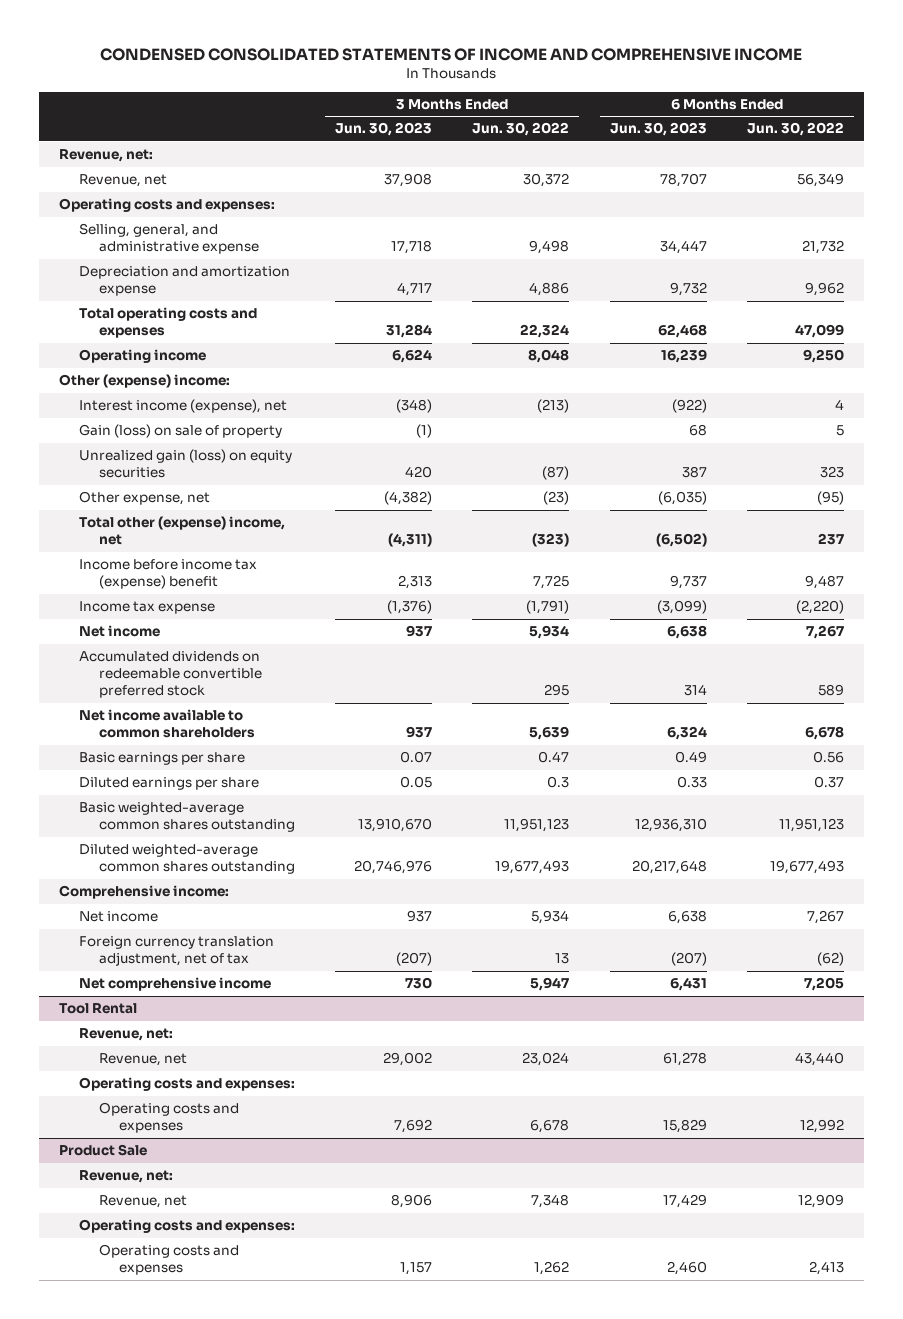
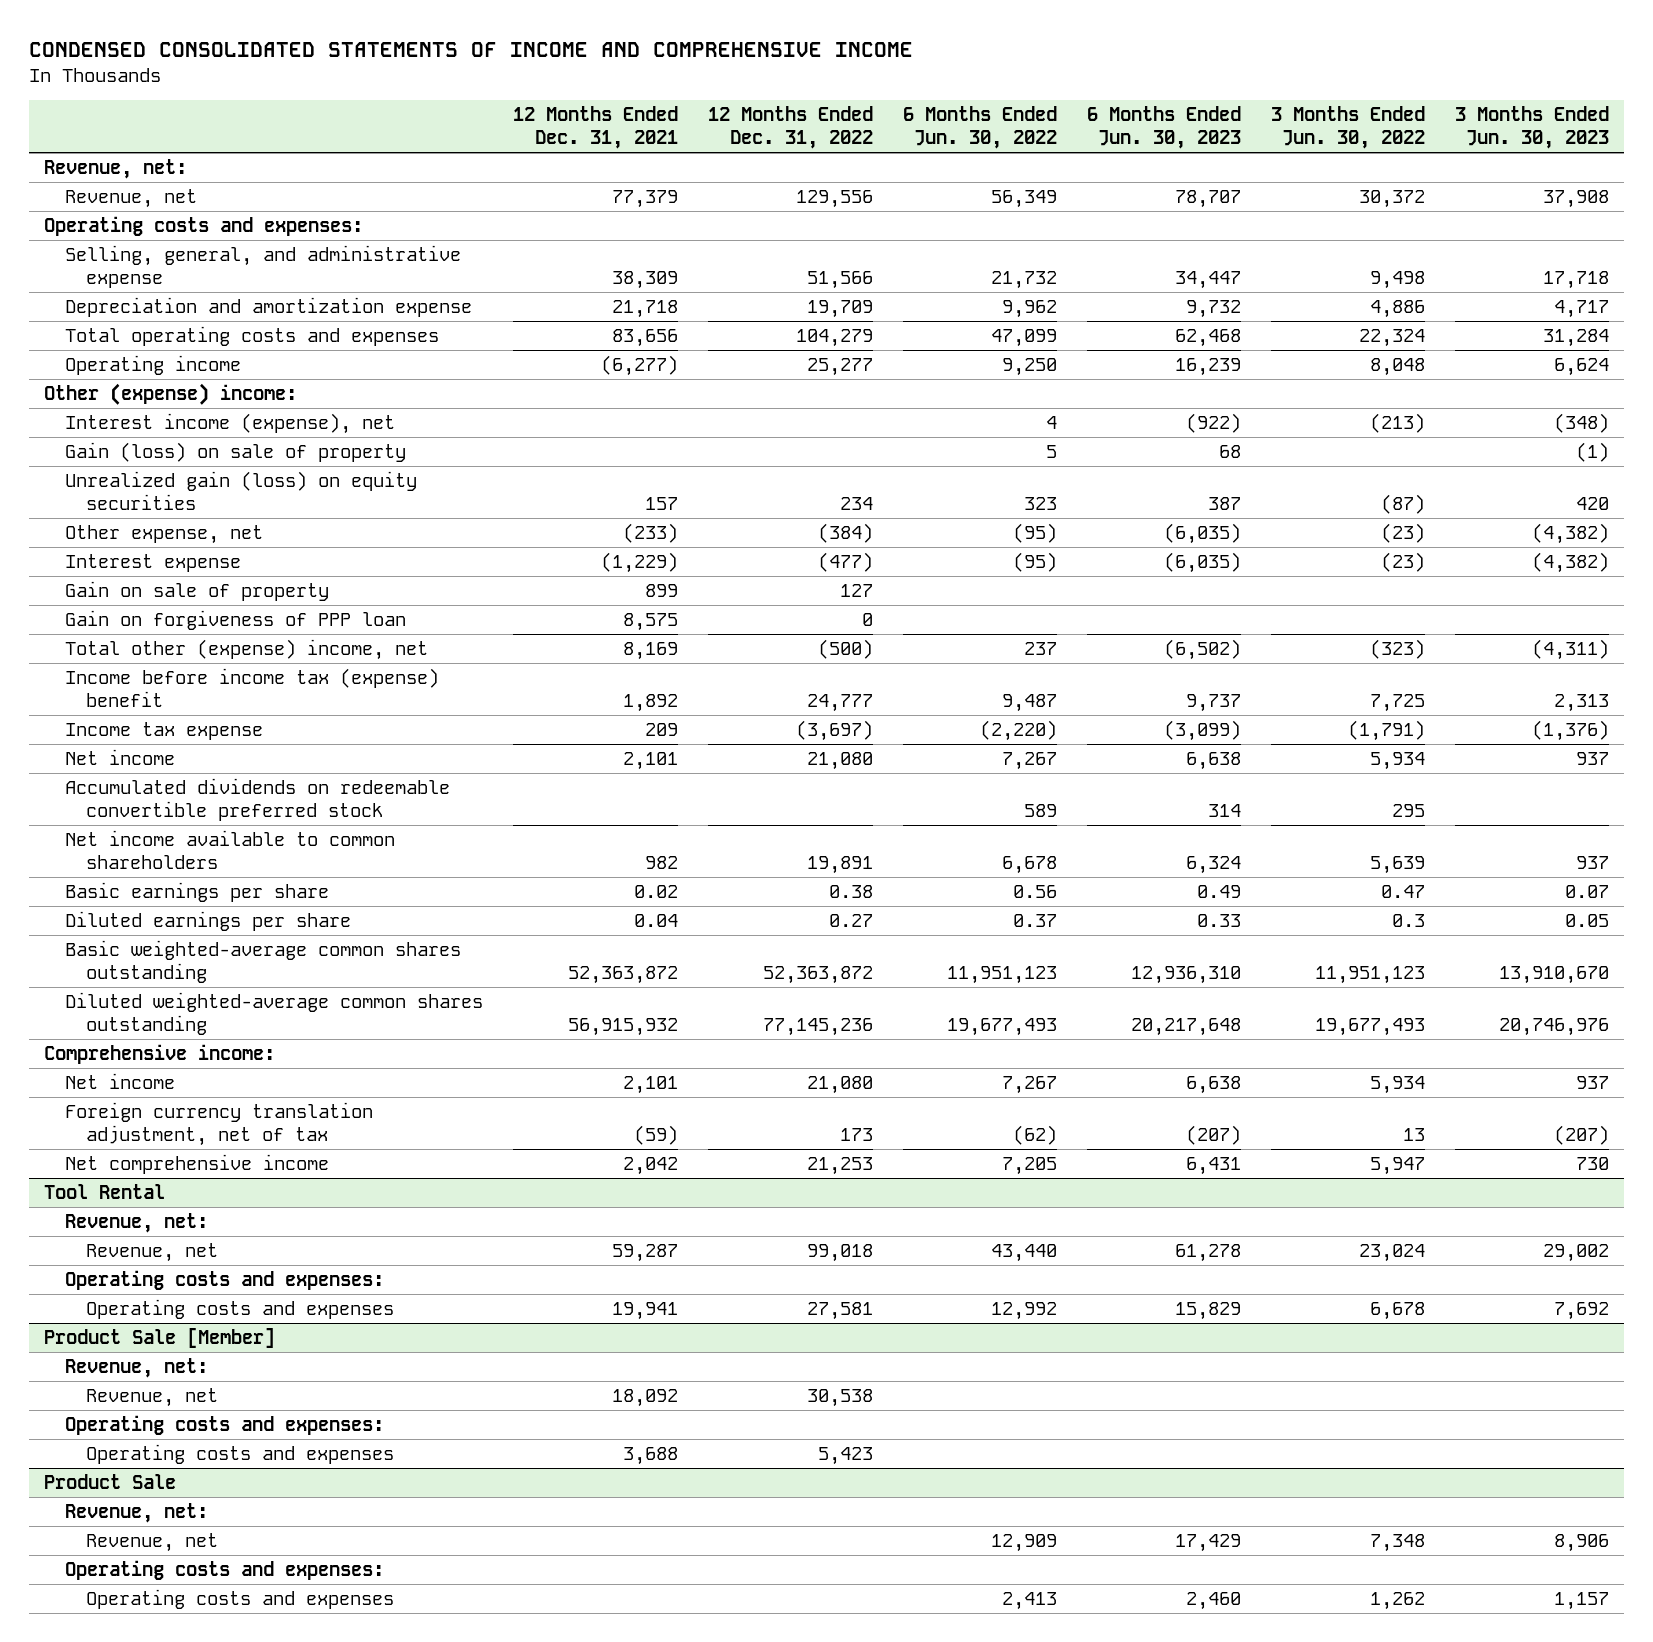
- | 3 Months Ended Jun. 30, 2023 | 3 Months Ended Jun. 30, 2022 | 6 Months Ended Jun. 30, 2023 | 6 Months Ended Jun. 30, 2022
+ | 12 Months Ended Dec. 31, 2021 | 12 Months Ended Dec. 31, 2022 | 6 Months Ended Jun. 30, 2022 | 6 Months Ended Jun. 30, 2023 | 3 Months Ended Jun. 30, 2022 | 3 Months Ended Jun. 30, 2023
+ Interest expense | (1,229) | (477) | (95) | (6,035) | (23) | (4,382)
+ Gain on sale of property | 899 | 127 | | | |
+ Gain on forgiveness of PPP loan | 8,575 | 0 | | | |
+ Product Sale [Member]
+ Revenue, net:
+ Revenue, net | 18,092 | 30,538 | | | |
+ Operating costs and expenses:
+ Operating costs and expenses | 3,688 | 5,423 | | | |

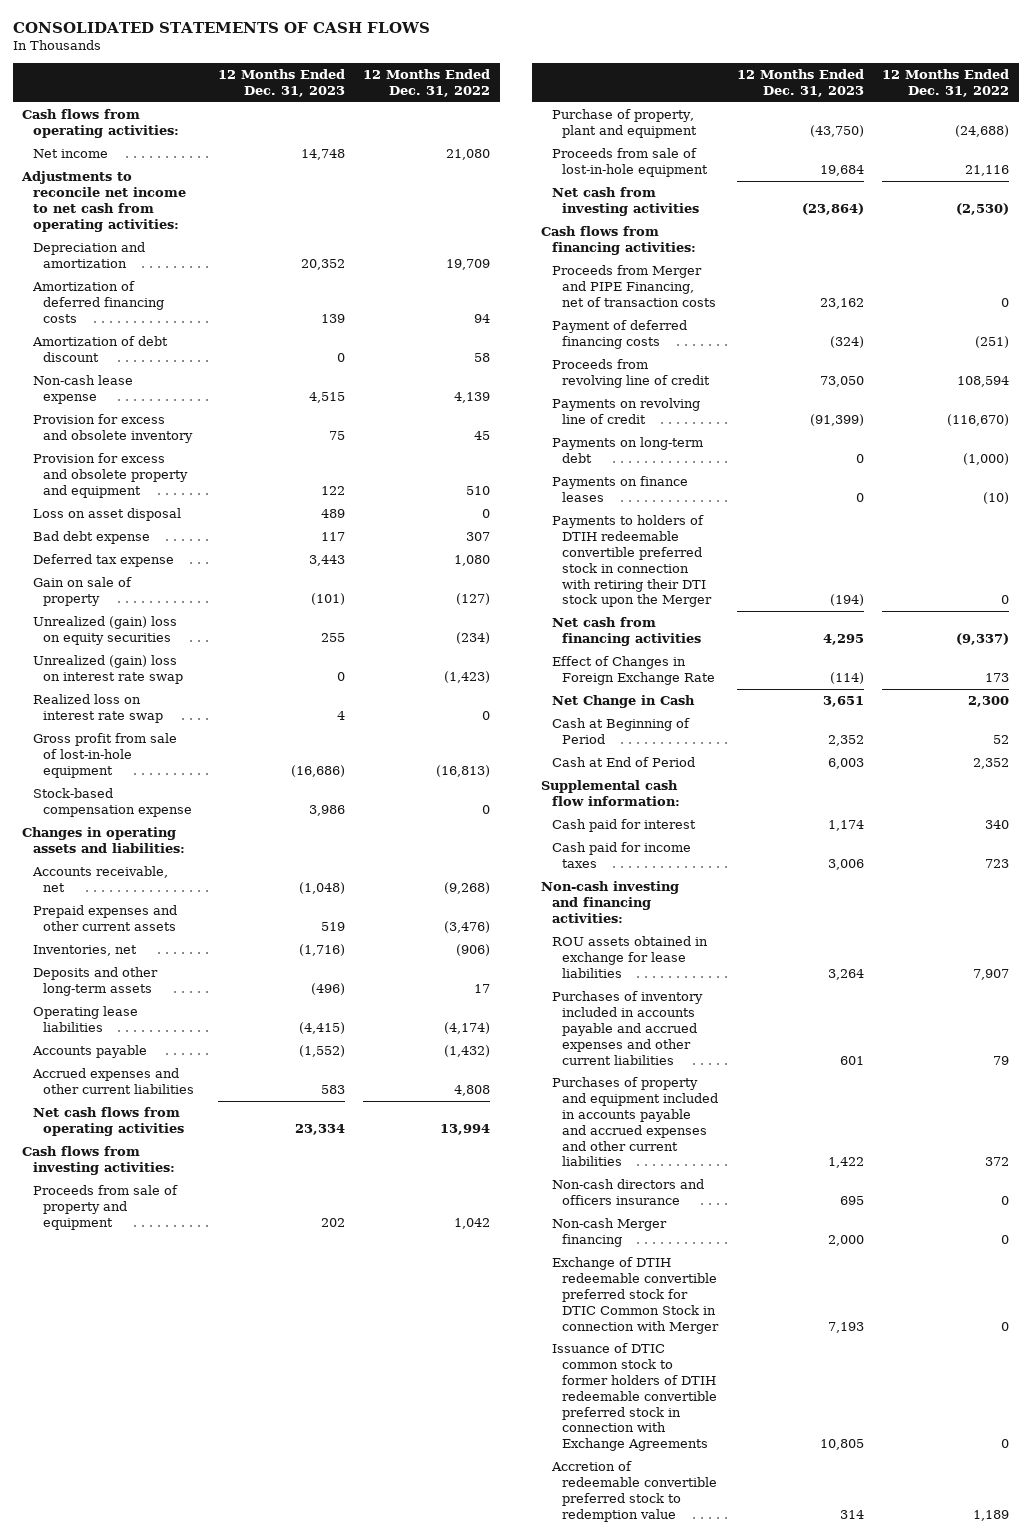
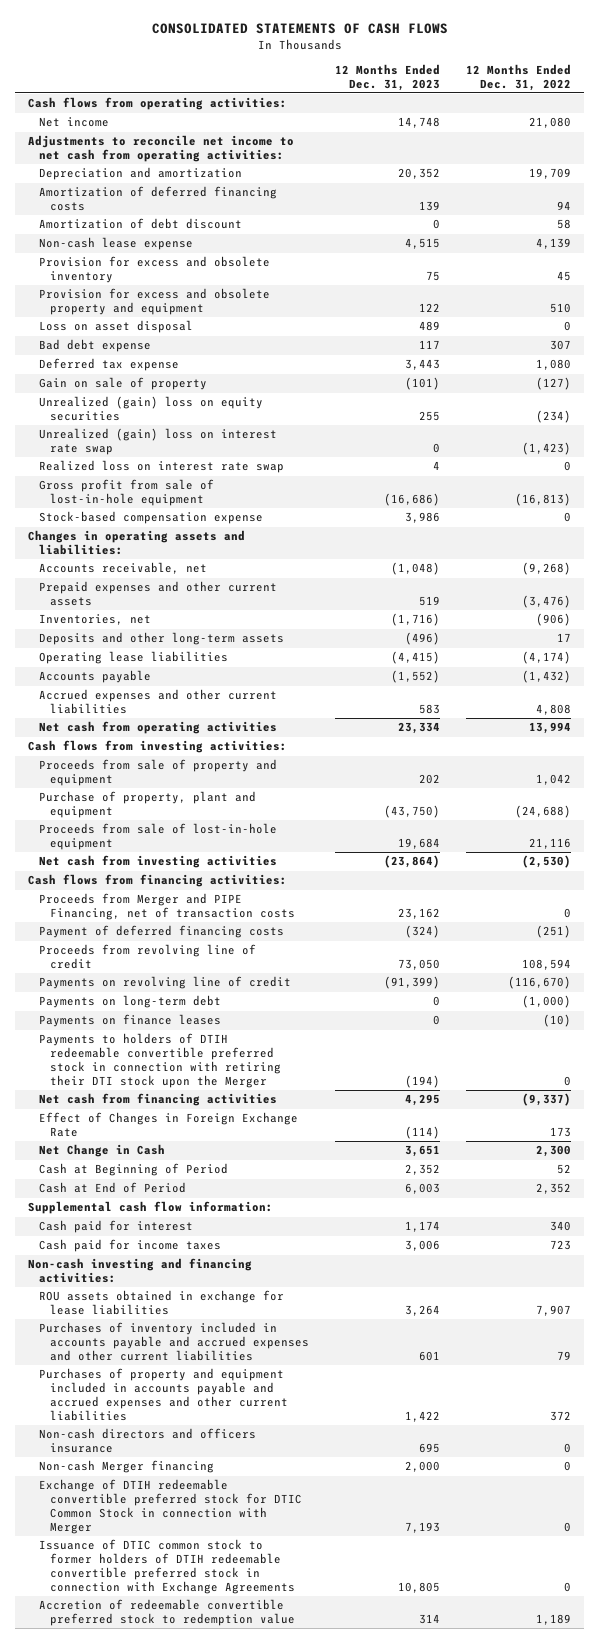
- Net cash flows from operating activities | 23,334 | 13,994
+ Net cash from operating activities | 23,334 | 13,994

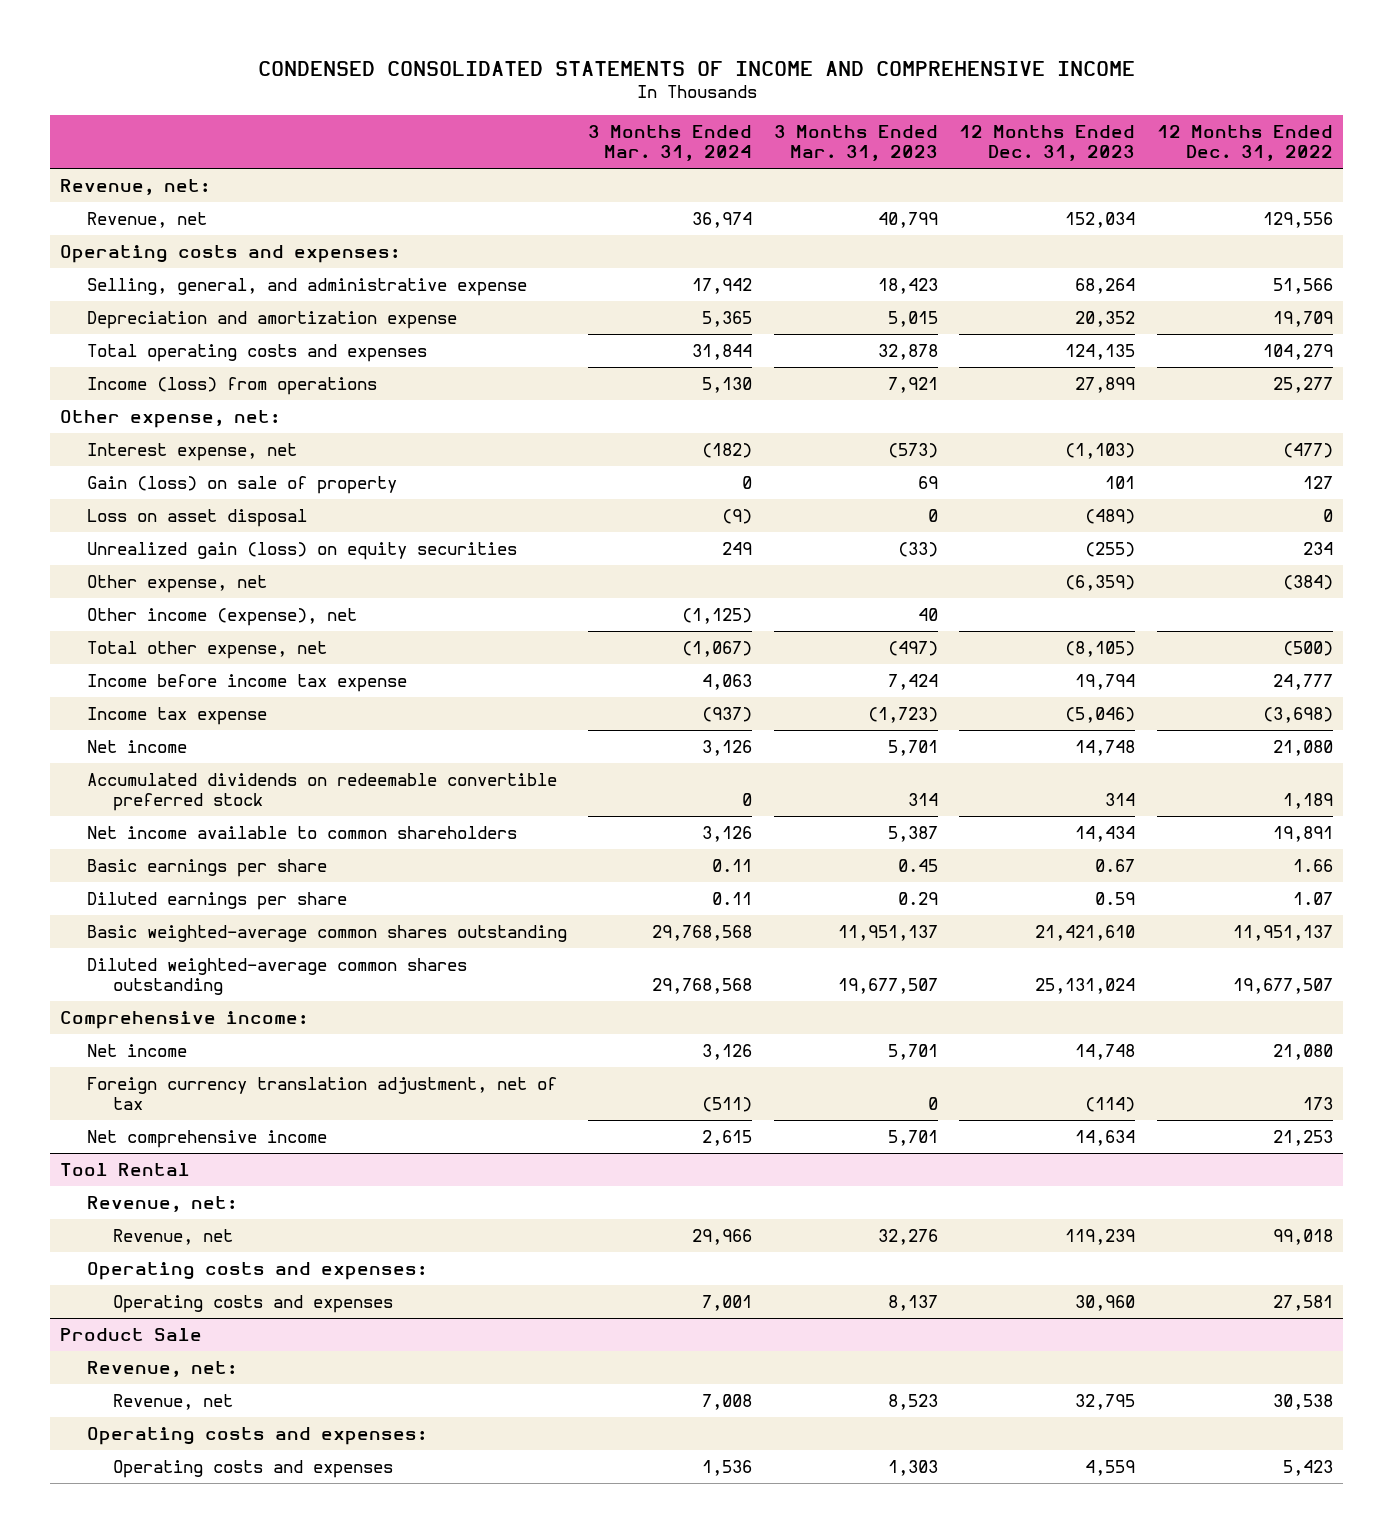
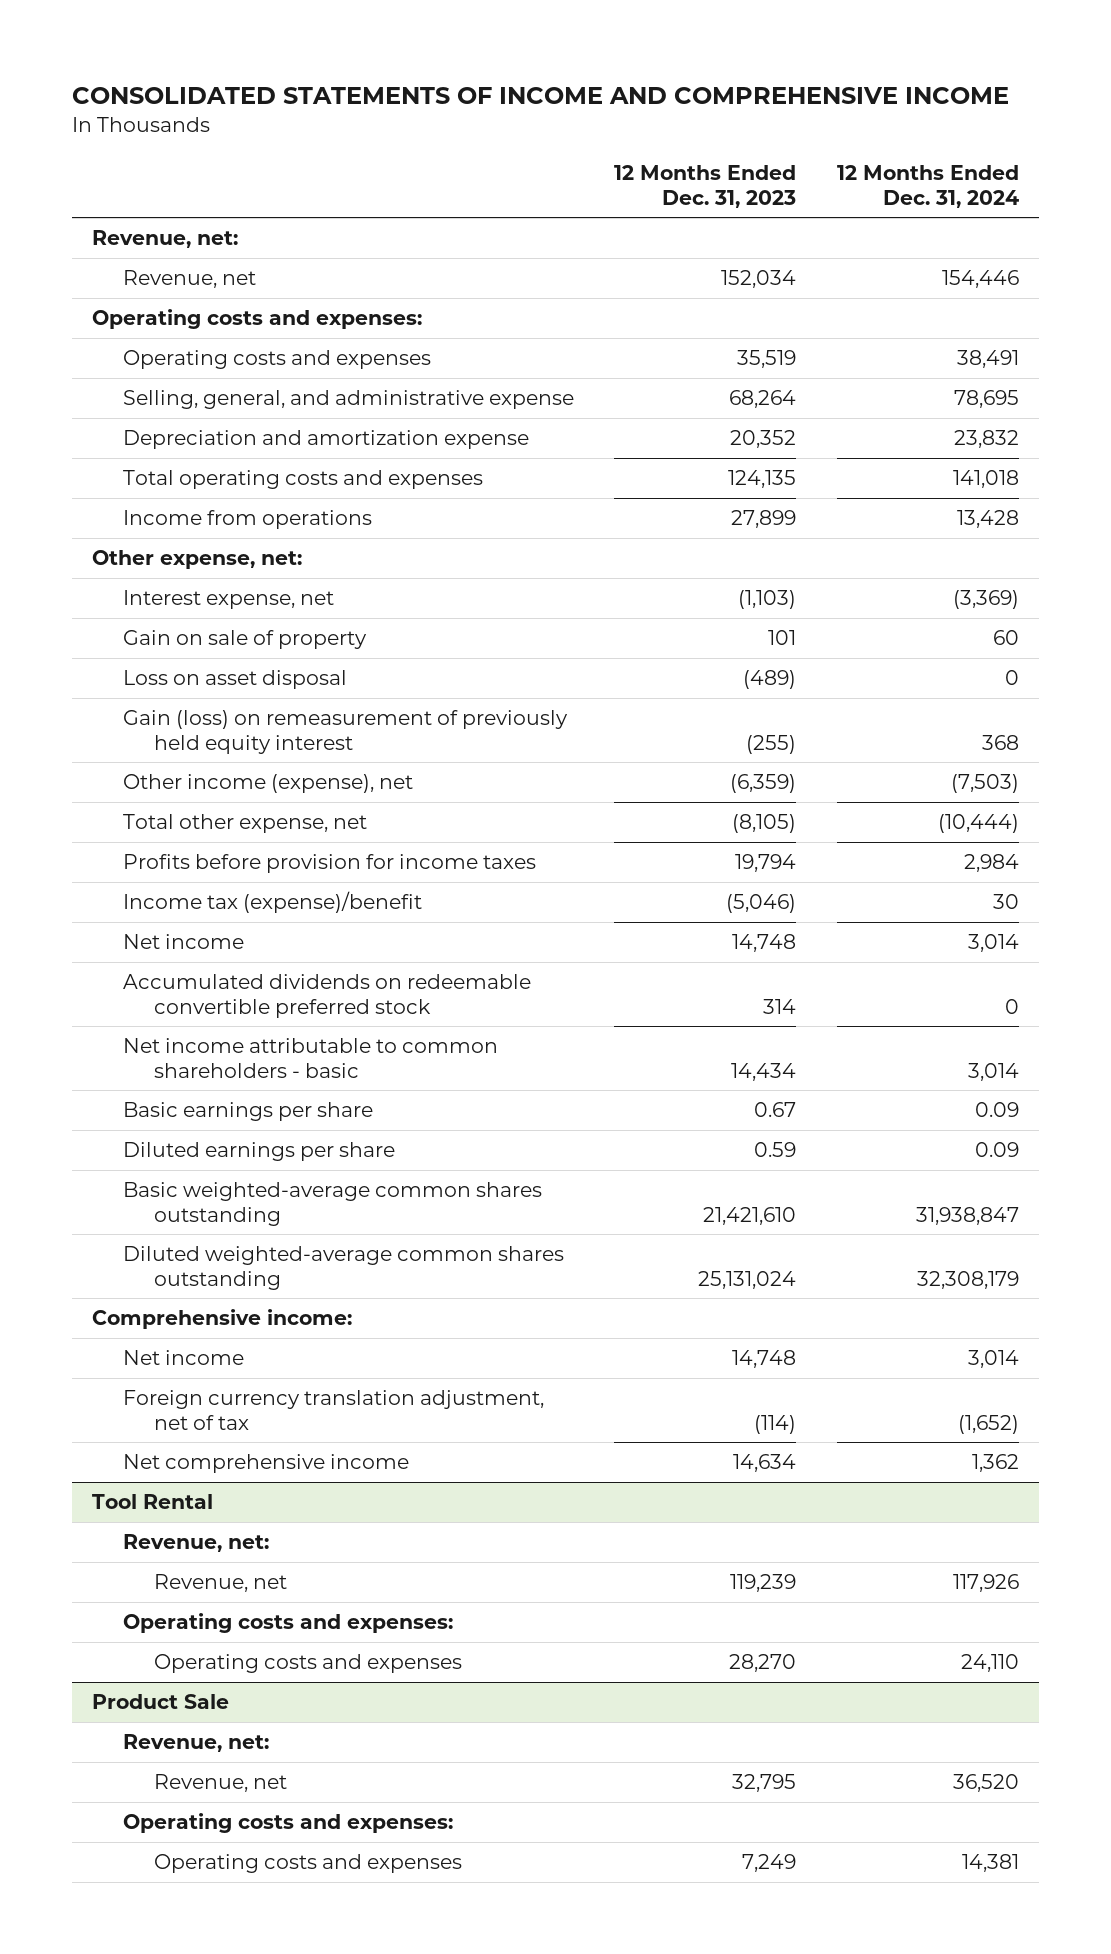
- CONDENSED CONSOLIDATED STATEMENTS OF INCOME AND COMPREHENSIVE INCOME
+ CONSOLIDATED STATEMENTS OF INCOME AND COMPREHENSIVE INCOME
- | 3 Months Ended Mar. 31, 2024 | 3 Months Ended Mar. 31, 2023 | 12 Months Ended Dec. 31, 2023 | 12 Months Ended Dec. 31, 2022
+ | 12 Months Ended Dec. 31, 2023 | 12 Months Ended Dec. 31, 2024
+ Operating costs and expenses | 35,519 | 38,491
- Income (loss) from operations | 5,130 | 7,921 | 27,899 | 25,277
+ Income from operations | 27,899 | 13,428
- Gain (loss) on sale of property | 0 | 69 | 101 | 127
+ Gain on sale of property | 101 | 60
- Unrealized gain (loss) on equity securities | 249 | (33) | (255) | 234
- Other expense, net | | | (6,359) | (384)
- Other income (expense), net | (1,125) | 40 | |
+ Gain (loss) on remeasurement of previously held equity interest | (255) | 368
+ Other income (expense), net | (6,359) | (7,503)
- Income before income tax expense | 4,063 | 7,424 | 19,794 | 24,777
- Income tax expense | (937) | (1,723) | (5,046) | (3,698)
+ Profits before provision for income taxes | 19,794 | 2,984
+ Income tax (expense)/benefit | (5,046) | 30
- Net income available to common shareholders | 3,126 | 5,387 | 14,434 | 19,891
+ Net income attributable to common shareholders - basic | 14,434 | 3,014
@ Tool Rental
- Operating costs and expenses | 7,001 | 8,137 | 30,960 | 27,581
+ Operating costs and expenses | 28,270 | 24,110
@ Product Sale
- Operating costs and expenses | 1,536 | 1,303 | 4,559 | 5,423
+ Operating costs and expenses | 7,249 | 14,381

